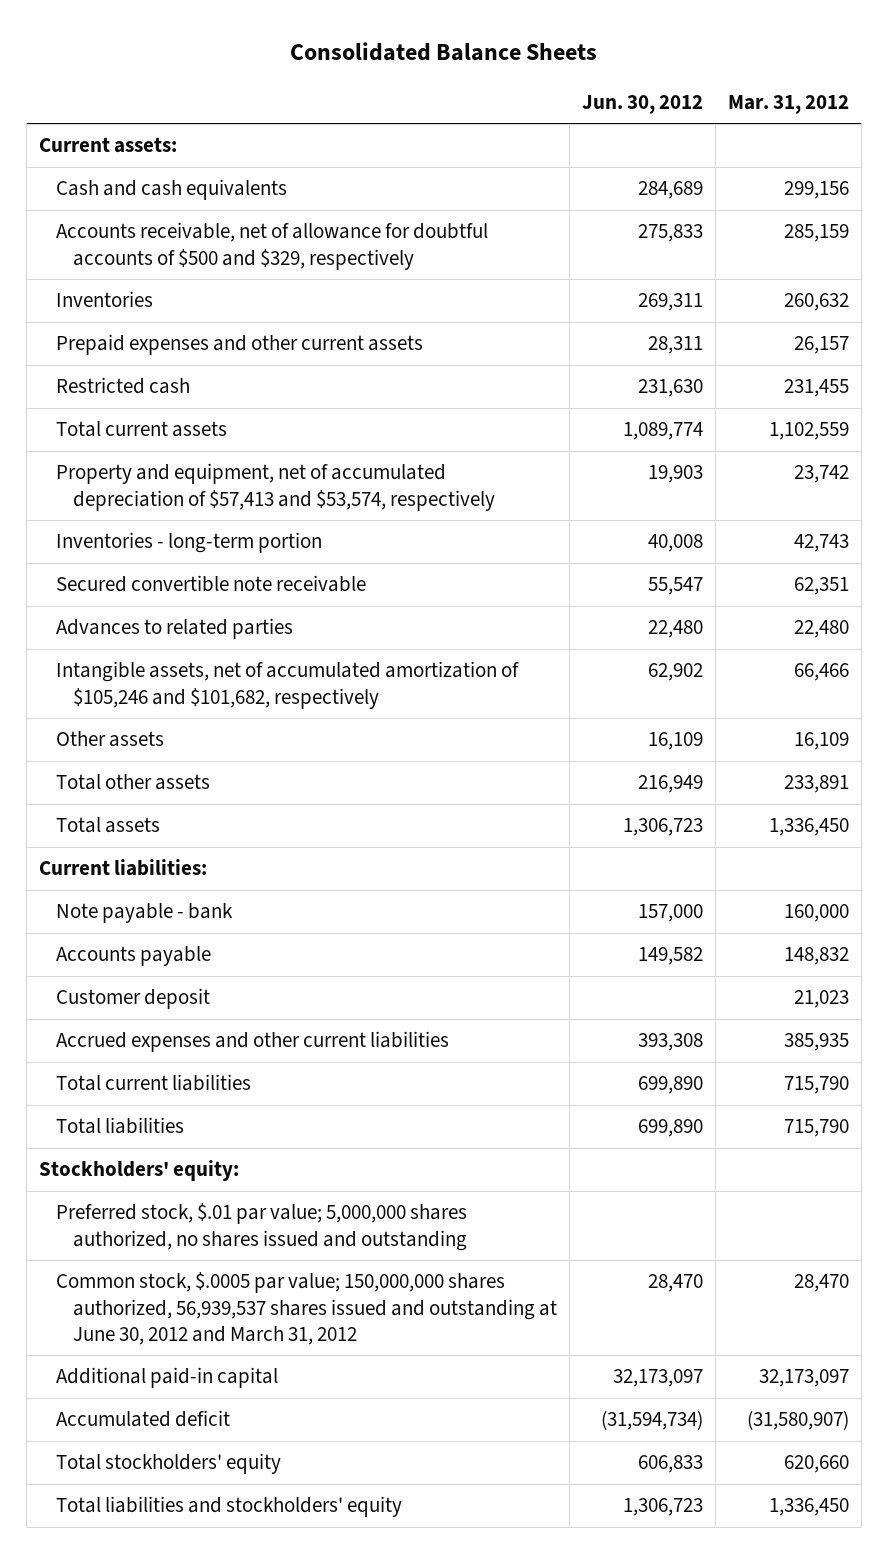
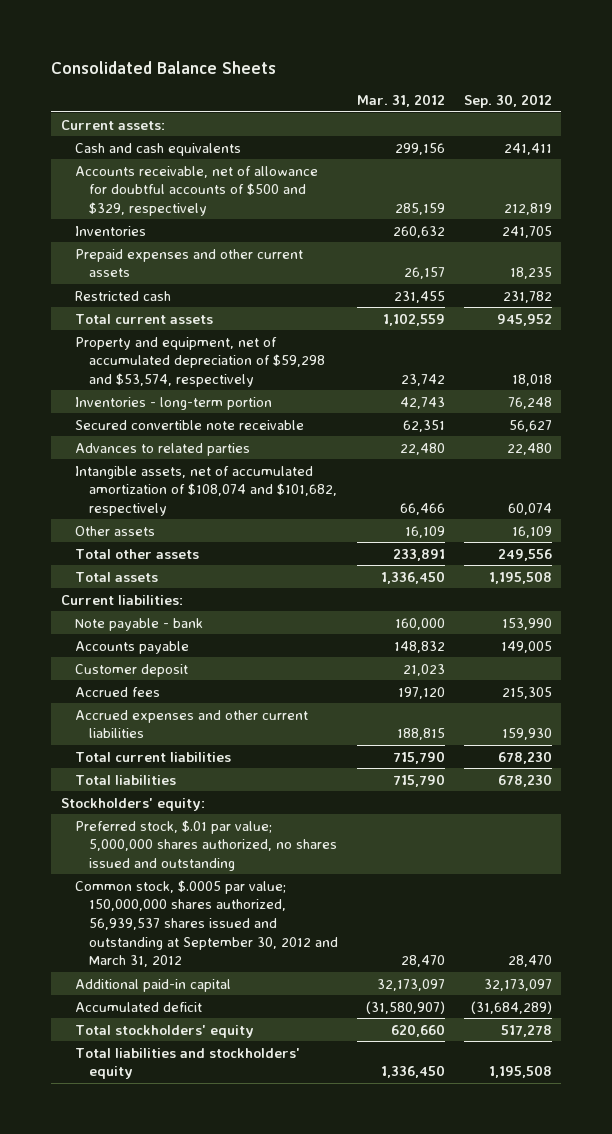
- | Jun. 30, 2012 | Mar. 31, 2012
+ | Mar. 31, 2012 | Sep. 30, 2012
- Property and equipment, net of accumulated depreciation of $57,413 and $53,574, respectively | 19,903 | 23,742
+ Property and equipment, net of accumulated depreciation of $59,298 and $53,574, respectively | 23,742 | 18,018
- Intangible assets, net of accumulated amortization of $105,246 and $101,682, respectively | 62,902 | 66,466
+ Intangible assets, net of accumulated amortization of $108,074 and $101,682, respectively | 66,466 | 60,074
- Accrued expenses and other current liabilities | 393,308 | 385,935
+ Accrued fees | 197,120 | 215,305
+ Accrued expenses and other current liabilities | 188,815 | 159,930
- Common stock, $.0005 par value; 150,000,000 shares authorized, 56,939,537 shares issued and outstanding at June 30, 2012 and March 31, 2012 | 28,470 | 28,470
+ Common stock, $.0005 par value; 150,000,000 shares authorized, 56,939,537 shares issued and outstanding at September 30, 2012 and March 31, 2012 | 28,470 | 28,470

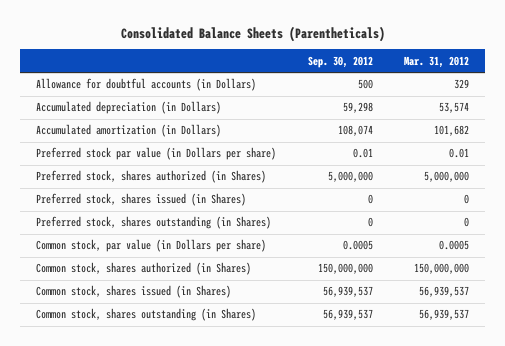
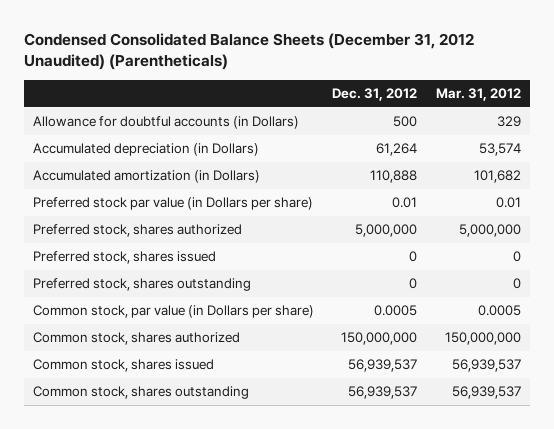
- Consolidated Balance Sheets (Parentheticals)
+ Condensed Consolidated Balance Sheets (December 31, 2012 Unaudited) (Parentheticals)
- | Sep. 30, 2012 | Mar. 31, 2012
+ | Dec. 31, 2012 | Mar. 31, 2012
- Preferred stock, shares authorized (in Shares) | 5,000,000 | 5,000,000
- Preferred stock, shares issued (in Shares) | 0 | 0
- Preferred stock, shares outstanding (in Shares) | 0 | 0
+ Preferred stock, shares authorized | 5,000,000 | 5,000,000
+ Preferred stock, shares issued | 0 | 0
+ Preferred stock, shares outstanding | 0 | 0
- Common stock, shares authorized (in Shares) | 150,000,000 | 150,000,000
- Common stock, shares issued (in Shares) | 56,939,537 | 56,939,537
- Common stock, shares outstanding (in Shares) | 56,939,537 | 56,939,537
+ Common stock, shares authorized | 150,000,000 | 150,000,000
+ Common stock, shares issued | 56,939,537 | 56,939,537
+ Common stock, shares outstanding | 56,939,537 | 56,939,537

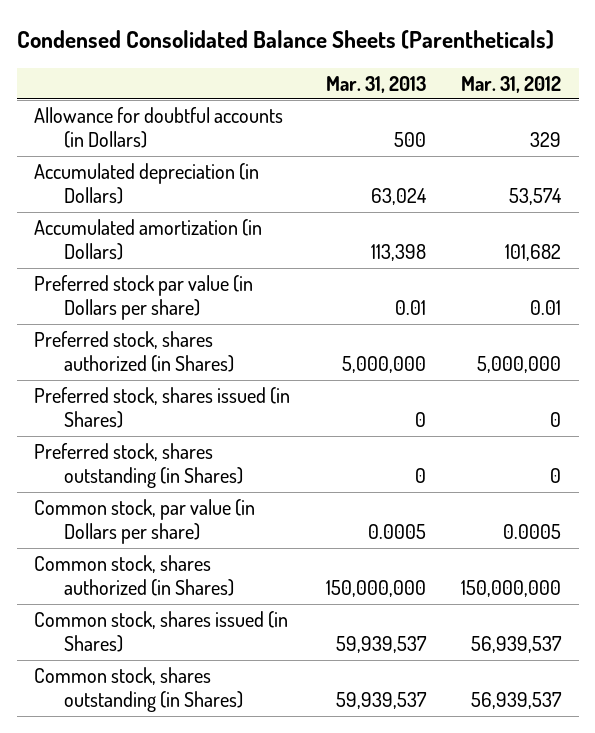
- Condensed Consolidated Balance Sheets (December 31, 2012 Unaudited) (Parentheticals)
+ Condensed Consolidated Balance Sheets (Parentheticals)
- | Dec. 31, 2012 | Mar. 31, 2012
+ | Mar. 31, 2013 | Mar. 31, 2012
- Preferred stock, shares authorized | 5,000,000 | 5,000,000
- Preferred stock, shares issued | 0 | 0
- Preferred stock, shares outstanding | 0 | 0
+ Preferred stock, shares authorized (in Shares) | 5,000,000 | 5,000,000
+ Preferred stock, shares issued (in Shares) | 0 | 0
+ Preferred stock, shares outstanding (in Shares) | 0 | 0
- Common stock, shares authorized | 150,000,000 | 150,000,000
- Common stock, shares issued | 56,939,537 | 56,939,537
- Common stock, shares outstanding | 56,939,537 | 56,939,537
+ Common stock, shares authorized (in Shares) | 150,000,000 | 150,000,000
+ Common stock, shares issued (in Shares) | 59,939,537 | 56,939,537
+ Common stock, shares outstanding (in Shares) | 59,939,537 | 56,939,537

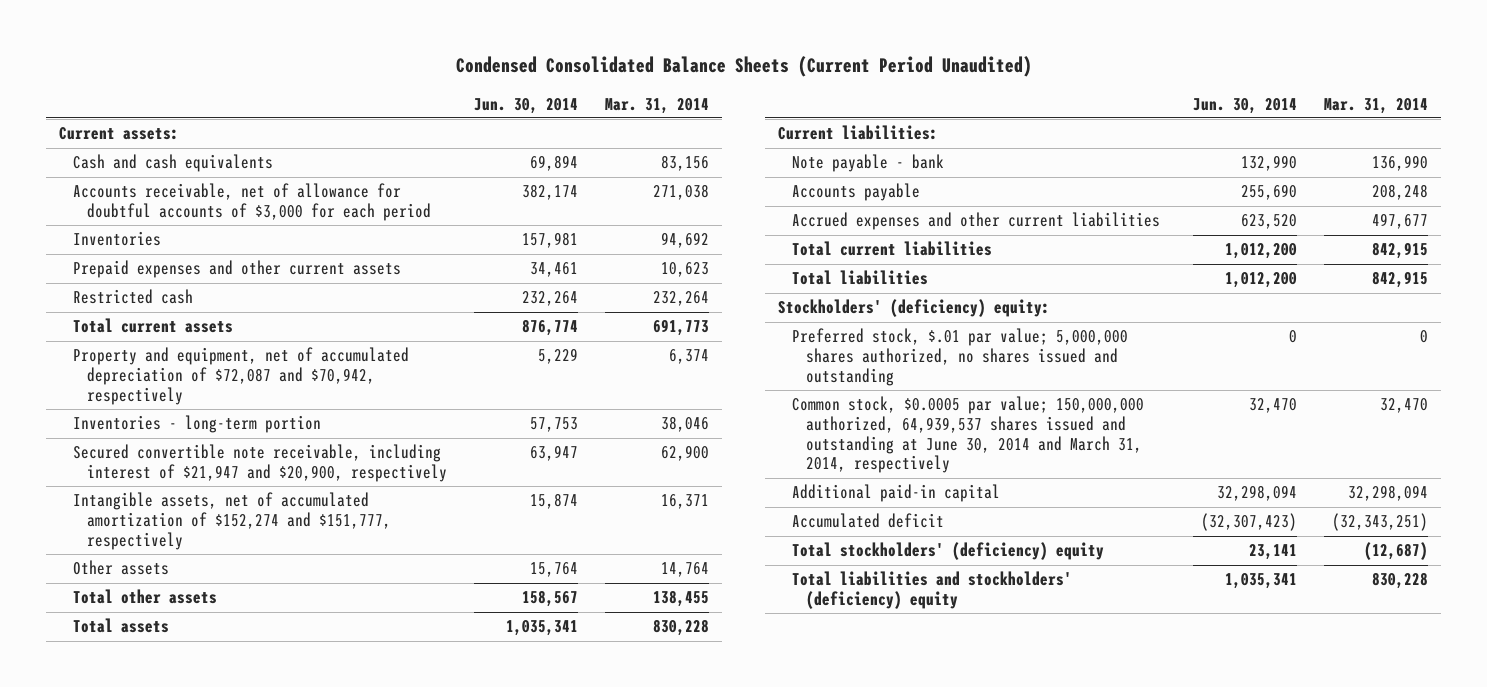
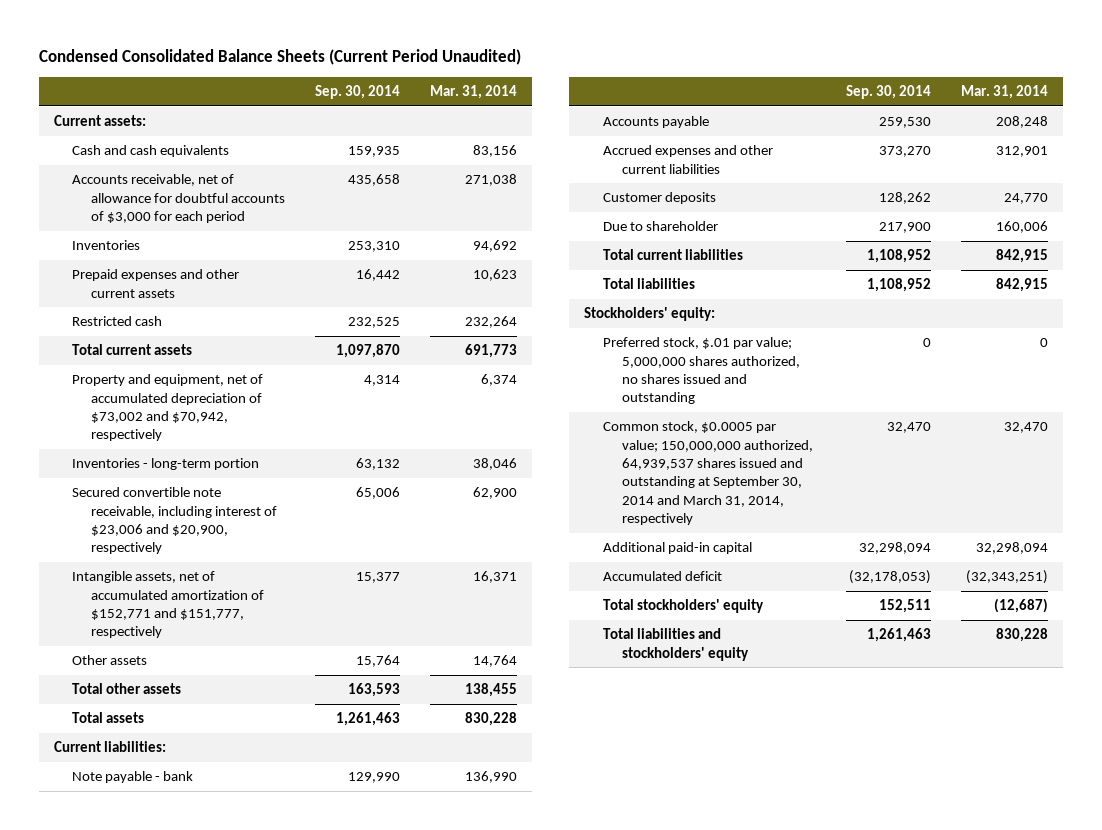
- | Jun. 30, 2014 | Mar. 31, 2014
+ | Sep. 30, 2014 | Mar. 31, 2014
- Property and equipment, net of accumulated depreciation of $72,087 and $70,942, respectively | 5,229 | 6,374
+ Property and equipment, net of accumulated depreciation of $73,002 and $70,942, respectively | 4,314 | 6,374
- Secured convertible note receivable, including interest of $21,947 and $20,900, respectively | 63,947 | 62,900
- Intangible assets, net of accumulated amortization of $152,274 and $151,777, respectively | 15,874 | 16,371
+ Secured convertible note receivable, including interest of $23,006 and $20,900, respectively | 65,006 | 62,900
+ Intangible assets, net of accumulated amortization of $152,771 and $151,777, respectively | 15,377 | 16,371
- Accrued expenses and other current liabilities | 623,520 | 497,677
+ Accrued expenses and other current liabilities | 373,270 | 312,901
+ Customer deposits | 128,262 | 24,770
+ Due to shareholder | 217,900 | 160,006
- Stockholders' (deficiency) equity:
+ Stockholders' equity:
- Common stock, $0.0005 par value; 150,000,000 authorized, 64,939,537 shares issued and outstanding at June 30, 2014 and March 31, 2014, respectively | 32,470 | 32,470
+ Common stock, $0.0005 par value; 150,000,000 authorized, 64,939,537 shares issued and outstanding at September 30, 2014 and March 31, 2014, respectively | 32,470 | 32,470
- Total stockholders' (deficiency) equity | 23,141 | (12,687)
- Total liabilities and stockholders' (deficiency) equity | 1,035,341 | 830,228
+ Total stockholders' equity | 152,511 | (12,687)
+ Total liabilities and stockholders' equity | 1,261,463 | 830,228

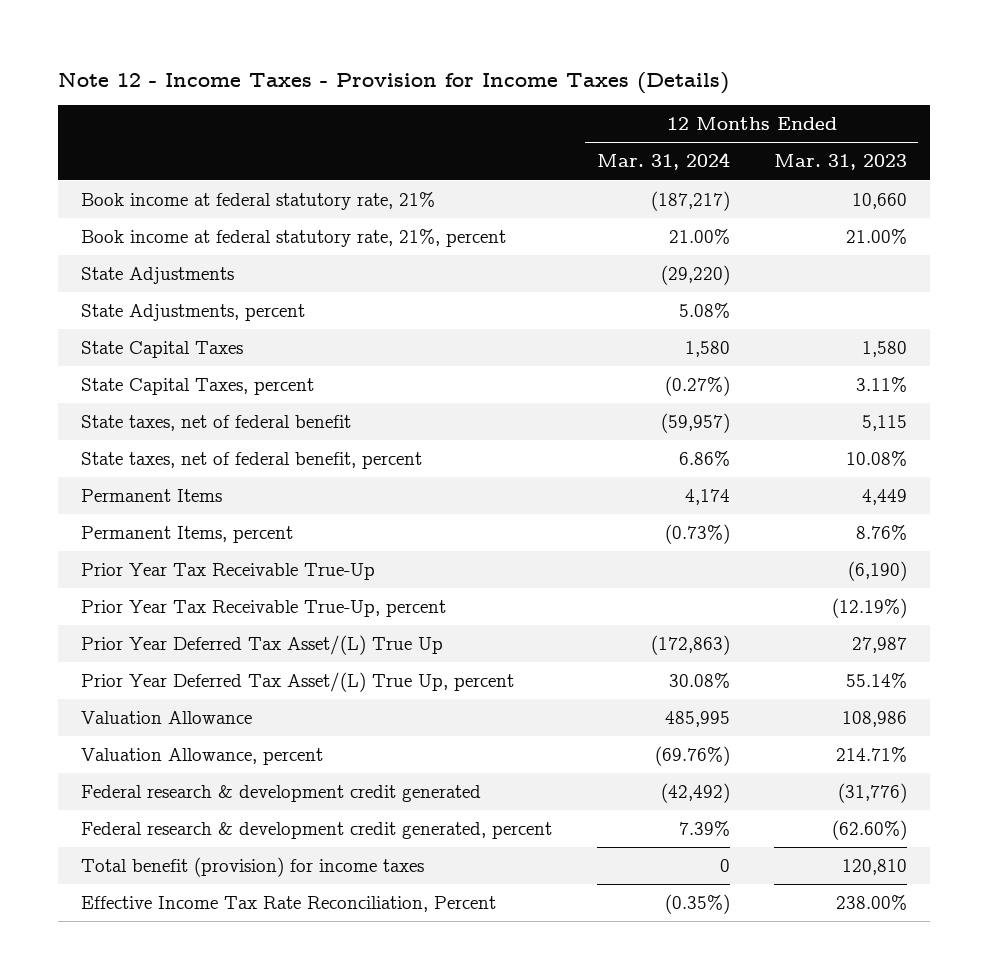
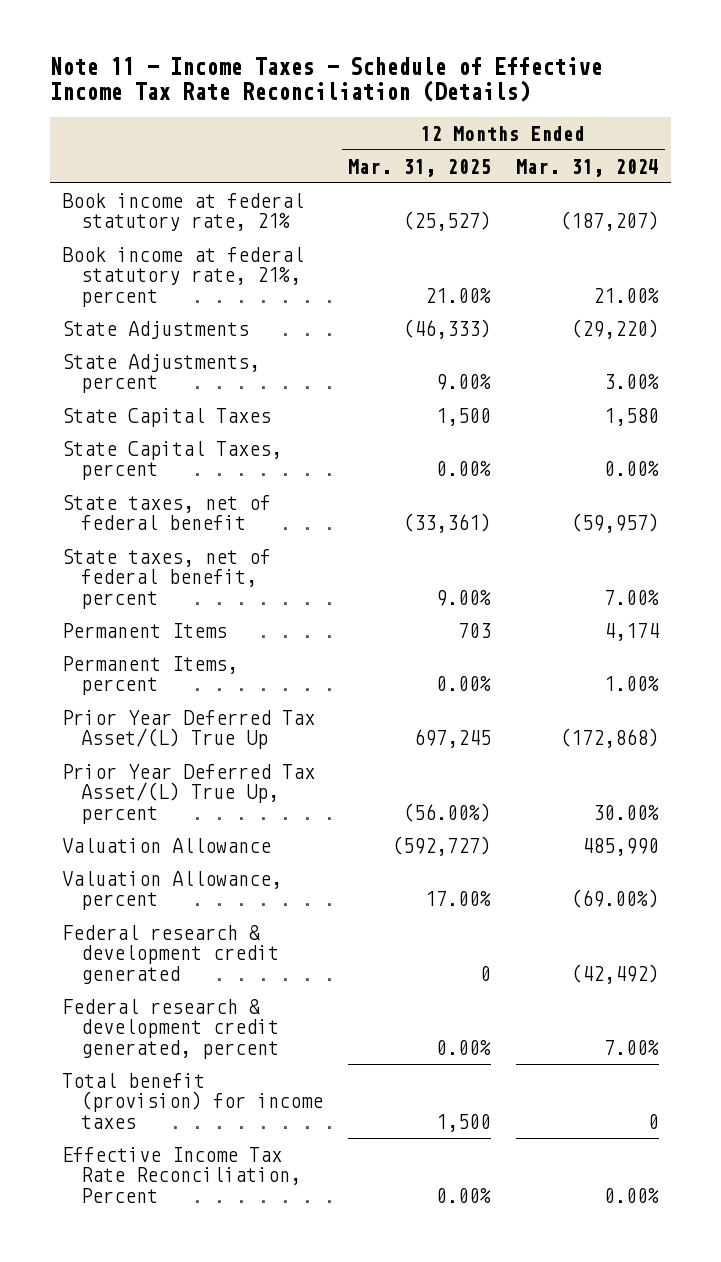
- Note 12 - Income Taxes - Provision for Income Taxes (Details)
+ Note 11 - Income Taxes - Schedule of Effective Income Tax Rate Reconciliation (Details)
- | 12 Months Ended Mar. 31, 2024 | 12 Months Ended Mar. 31, 2023
+ | 12 Months Ended Mar. 31, 2025 | 12 Months Ended Mar. 31, 2024
- Book income at federal statutory rate, 21% | (187,217) | 10,660
+ Book income at federal statutory rate, 21% | (25,527) | (187,207)
- State Adjustments, percent | 5.08% |
+ State Adjustments, percent | 9.00% | 3.00%
- State Capital Taxes, percent | (0.27%) | 3.11%
+ State Capital Taxes, percent | 0.00% | 0.00%
- State taxes, net of federal benefit, percent | 6.86% | 10.08%
+ State taxes, net of federal benefit, percent | 9.00% | 7.00%
- Permanent Items, percent | (0.73%) | 8.76%
- Prior Year Tax Receivable True-Up | | (6,190)
- Prior Year Tax Receivable True-Up, percent | | (12.19%)
- Prior Year Deferred Tax Asset/(L) True Up | (172,863) | 27,987
- Prior Year Deferred Tax Asset/(L) True Up, percent | 30.08% | 55.14%
- Valuation Allowance | 485,995 | 108,986
- Valuation Allowance, percent | (69.76%) | 214.71%
+ Permanent Items, percent | 0.00% | 1.00%
+ Prior Year Deferred Tax Asset/(L) True Up | 697,245 | (172,868)
+ Prior Year Deferred Tax Asset/(L) True Up, percent | (56.00%) | 30.00%
+ Valuation Allowance | (592,727) | 485,990
+ Valuation Allowance, percent | 17.00% | (69.00%)
- Federal research & development credit generated, percent | 7.39% | (62.60%)
+ Federal research & development credit generated, percent | 0.00% | 7.00%
- Effective Income Tax Rate Reconciliation, Percent | (0.35%) | 238.00%
+ Effective Income Tax Rate Reconciliation, Percent | 0.00% | 0.00%

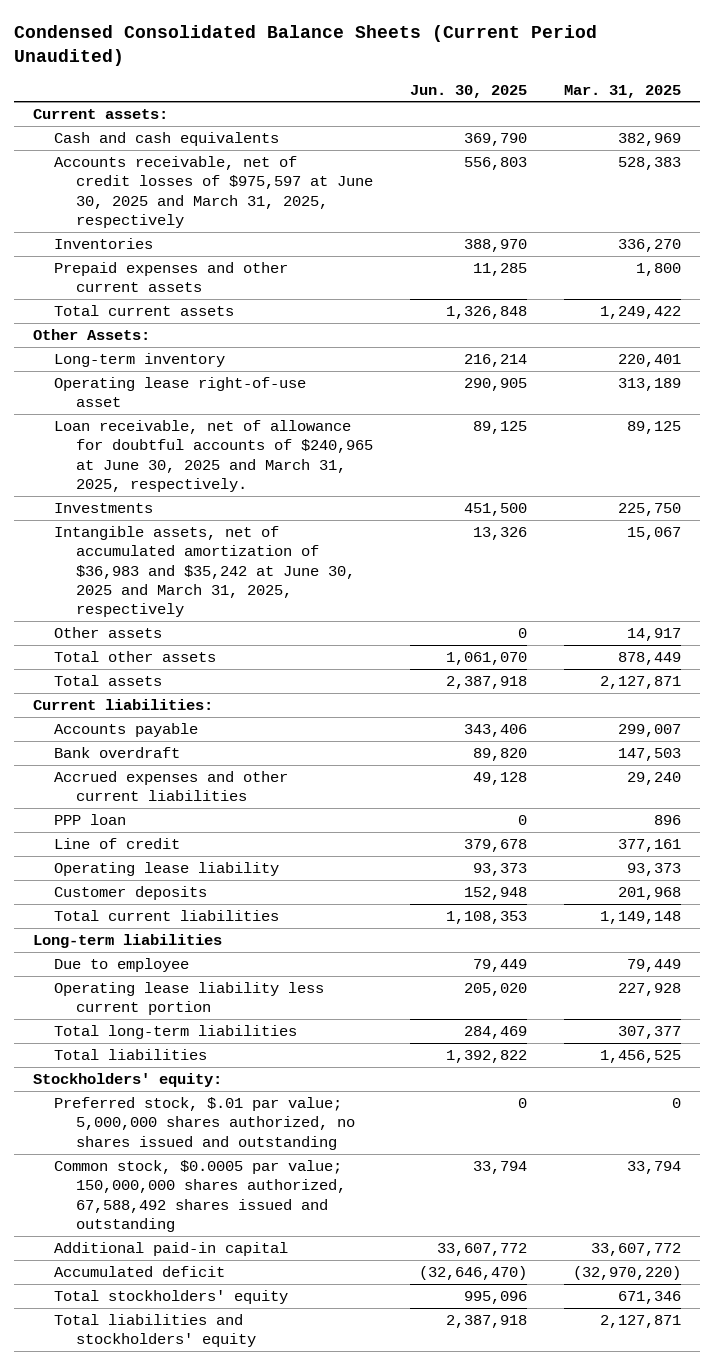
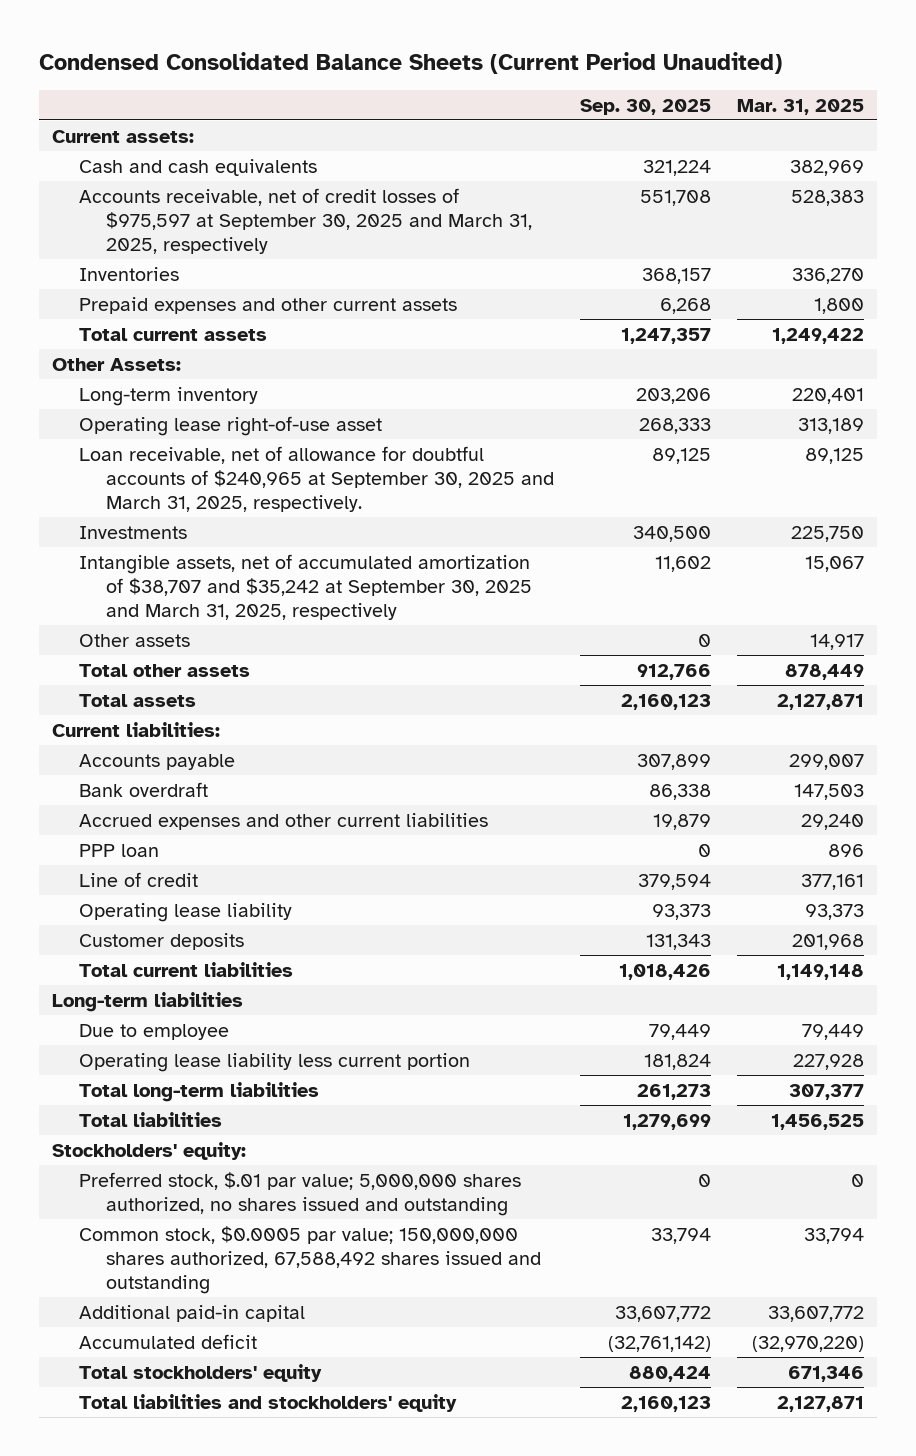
- | Jun. 30, 2025 | Mar. 31, 2025
+ | Sep. 30, 2025 | Mar. 31, 2025
- Accounts receivable, net of credit losses of $975,597 at June 30, 2025 and March 31, 2025, respectively | 556,803 | 528,383
+ Accounts receivable, net of credit losses of $975,597 at September 30, 2025 and March 31, 2025, respectively | 551,708 | 528,383
- Loan receivable, net of allowance for doubtful accounts of $240,965 at June 30, 2025 and March 31, 2025, respectively. | 89,125 | 89,125
+ Loan receivable, net of allowance for doubtful accounts of $240,965 at September 30, 2025 and March 31, 2025, respectively. | 89,125 | 89,125
- Intangible assets, net of accumulated amortization of $36,983 and $35,242 at June 30, 2025 and March 31, 2025, respectively | 13,326 | 15,067
+ Intangible assets, net of accumulated amortization of $38,707 and $35,242 at September 30, 2025 and March 31, 2025, respectively | 11,602 | 15,067

